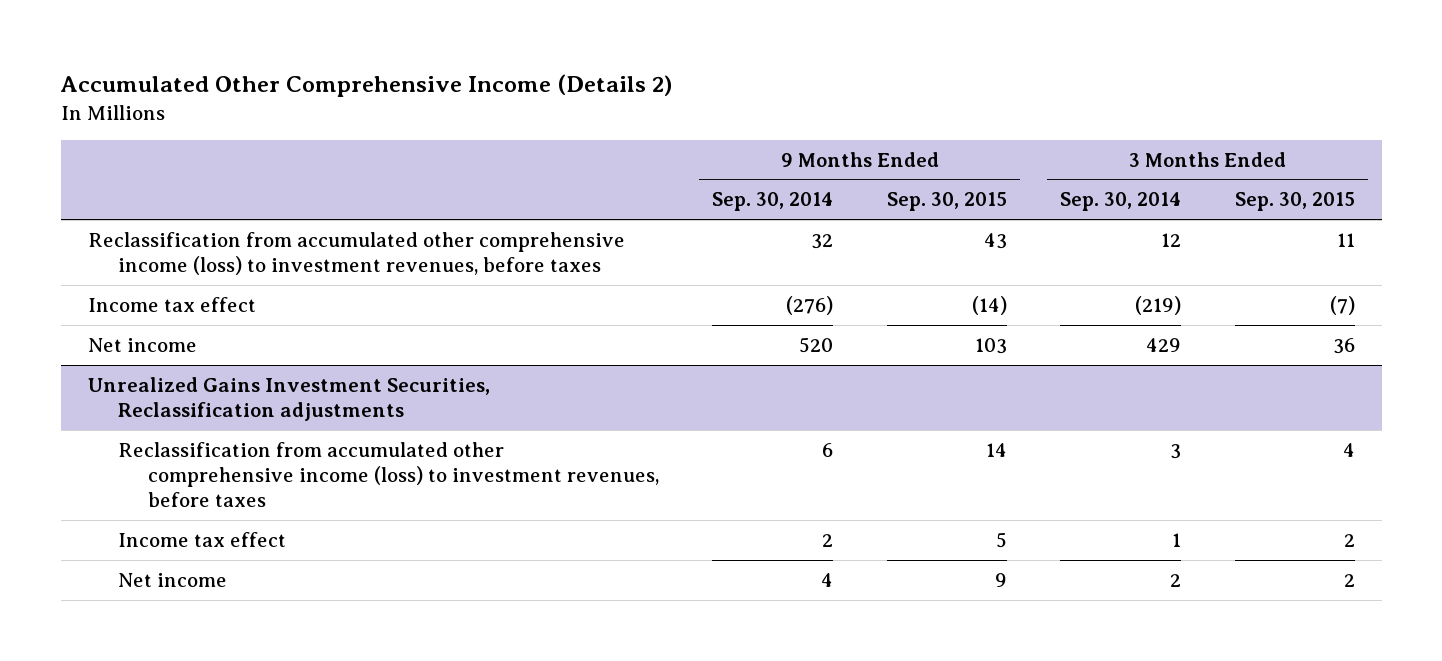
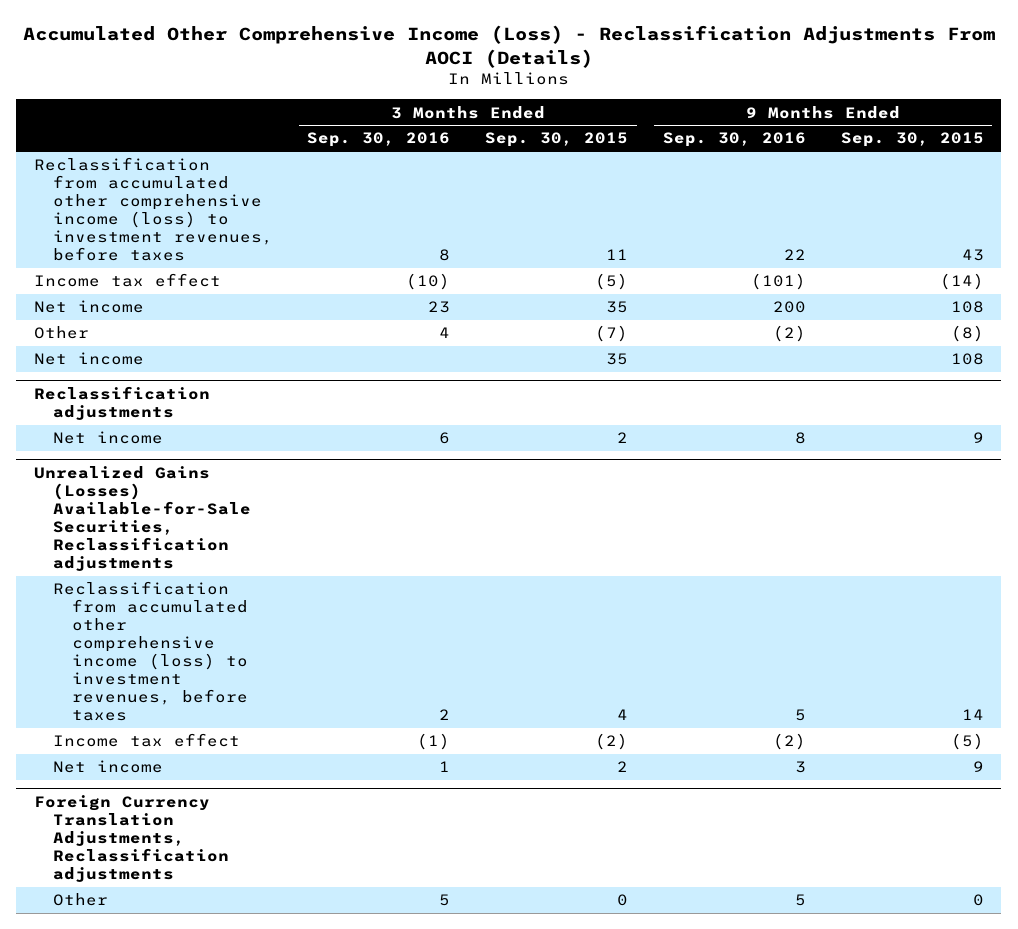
- Accumulated Other Comprehensive Income (Details 2)
+ Accumulated Other Comprehensive Income (Loss) - Reclassification Adjustments From AOCI (Details)
- | 9 Months Ended Sep. 30, 2014 | 9 Months Ended Sep. 30, 2015 | 3 Months Ended Sep. 30, 2014 | 3 Months Ended Sep. 30, 2015
+ | 3 Months Ended Sep. 30, 2016 | 3 Months Ended Sep. 30, 2015 | 9 Months Ended Sep. 30, 2016 | 9 Months Ended Sep. 30, 2015
- Income tax effect | (276) | (14) | (219) | (7)
- Net income | 520 | 103 | 429 | 36
- Unrealized Gains Investment Securities, Reclassification adjustments
+ Income tax effect | (10) | (5) | (101) | (14)
+ Net income | 23 | 35 | 200 | 108
+ Other | 4 | (7) | (2) | (8)
+ Net income | | 35 | | 108
+ Reclassification adjustments
+ Net income | 6 | 2 | 8 | 9
+ Unrealized Gains (Losses) Available-for-Sale Securities, Reclassification adjustments
- Income tax effect | 2 | 5 | 1 | 2
+ Income tax effect | (1) | (2) | (2) | (5)
+ Foreign Currency Translation Adjustments, Reclassification adjustments
+ Other | 5 | 0 | 5 | 0

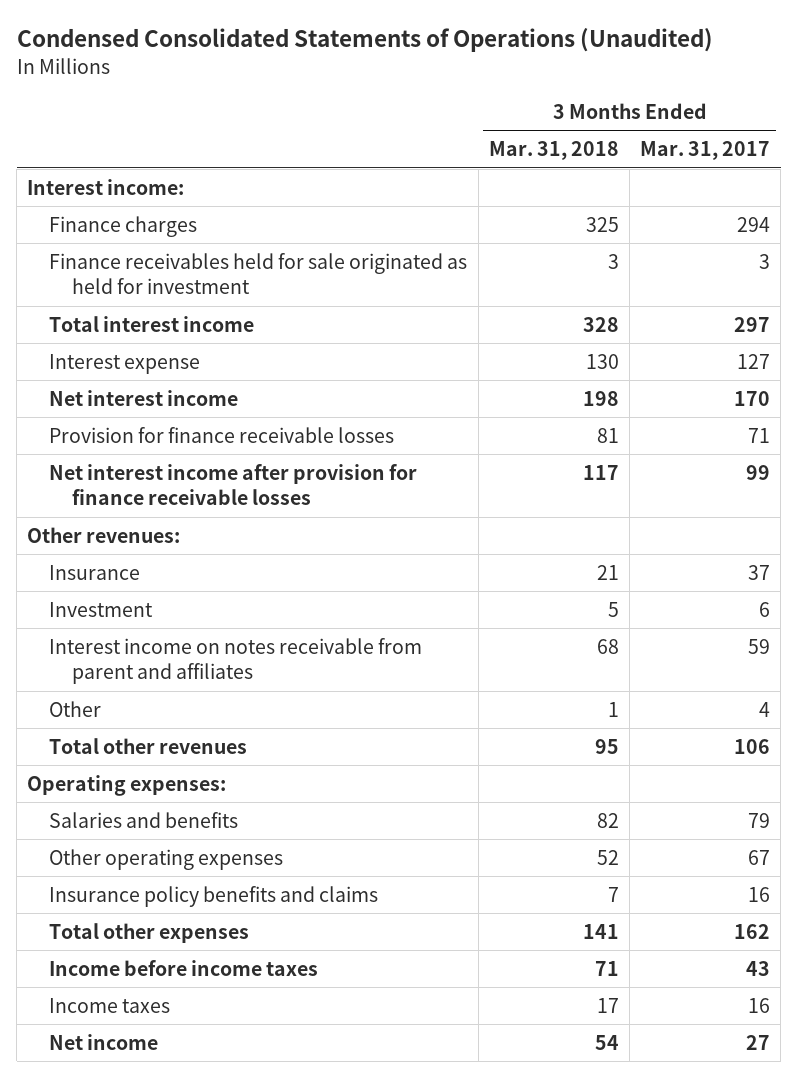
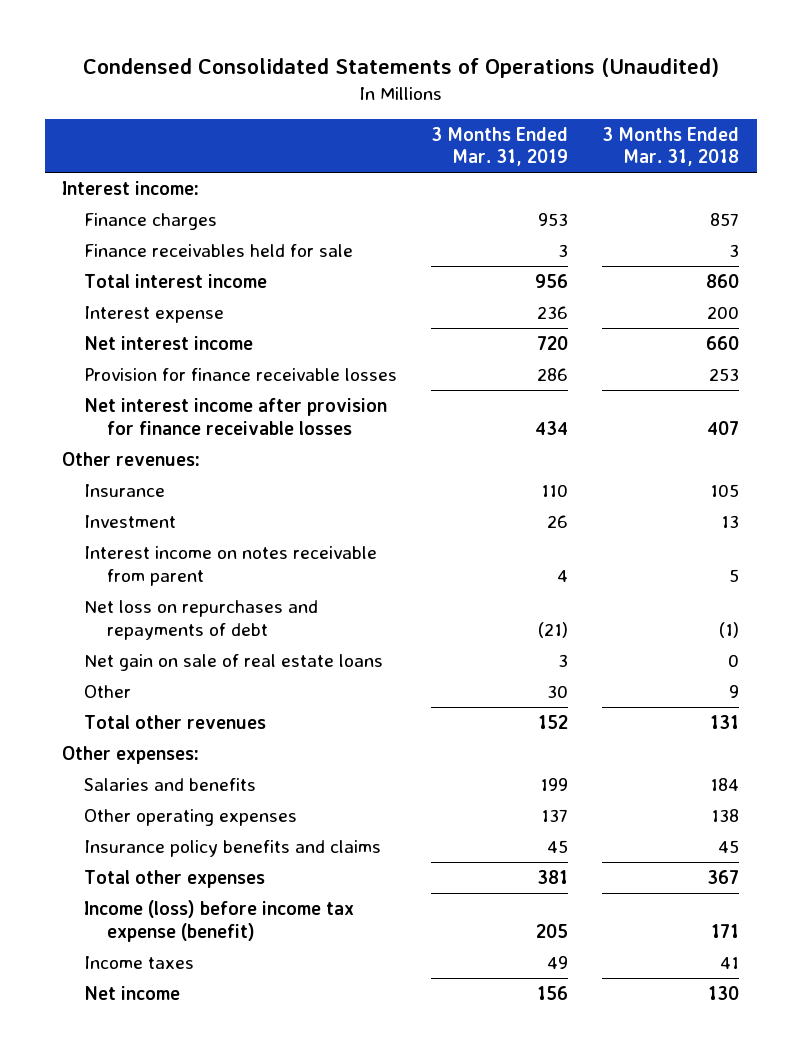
- | 3 Months Ended Mar. 31, 2018 | 3 Months Ended Mar. 31, 2017
+ | 3 Months Ended Mar. 31, 2019 | 3 Months Ended Mar. 31, 2018
- Finance charges | 325 | 294
- Finance receivables held for sale originated as held for investment | 3 | 3
- Total interest income | 328 | 297
- Interest expense | 130 | 127
- Net interest income | 198 | 170
- Provision for finance receivable losses | 81 | 71
- Net interest income after provision for finance receivable losses | 117 | 99
+ Finance charges | 953 | 857
+ Finance receivables held for sale | 3 | 3
+ Total interest income | 956 | 860
+ Interest expense | 236 | 200
+ Net interest income | 720 | 660
+ Provision for finance receivable losses | 286 | 253
+ Net interest income after provision for finance receivable losses | 434 | 407
- Insurance | 21 | 37
- Investment | 5 | 6
- Interest income on notes receivable from parent and affiliates | 68 | 59
- Other | 1 | 4
- Total other revenues | 95 | 106
- Operating expenses:
- Salaries and benefits | 82 | 79
- Other operating expenses | 52 | 67
- Insurance policy benefits and claims | 7 | 16
- Total other expenses | 141 | 162
- Income before income taxes | 71 | 43
- Income taxes | 17 | 16
- Net income | 54 | 27
+ Insurance | 110 | 105
+ Investment | 26 | 13
+ Interest income on notes receivable from parent | 4 | 5
+ Net loss on repurchases and repayments of debt | (21) | (1)
+ Net gain on sale of real estate loans | 3 | 0
+ Other | 30 | 9
+ Total other revenues | 152 | 131
+ Other expenses:
+ Salaries and benefits | 199 | 184
+ Other operating expenses | 137 | 138
+ Insurance policy benefits and claims | 45 | 45
+ Total other expenses | 381 | 367
+ Income (loss) before income tax expense (benefit) | 205 | 171
+ Income taxes | 49 | 41
+ Net income | 156 | 130

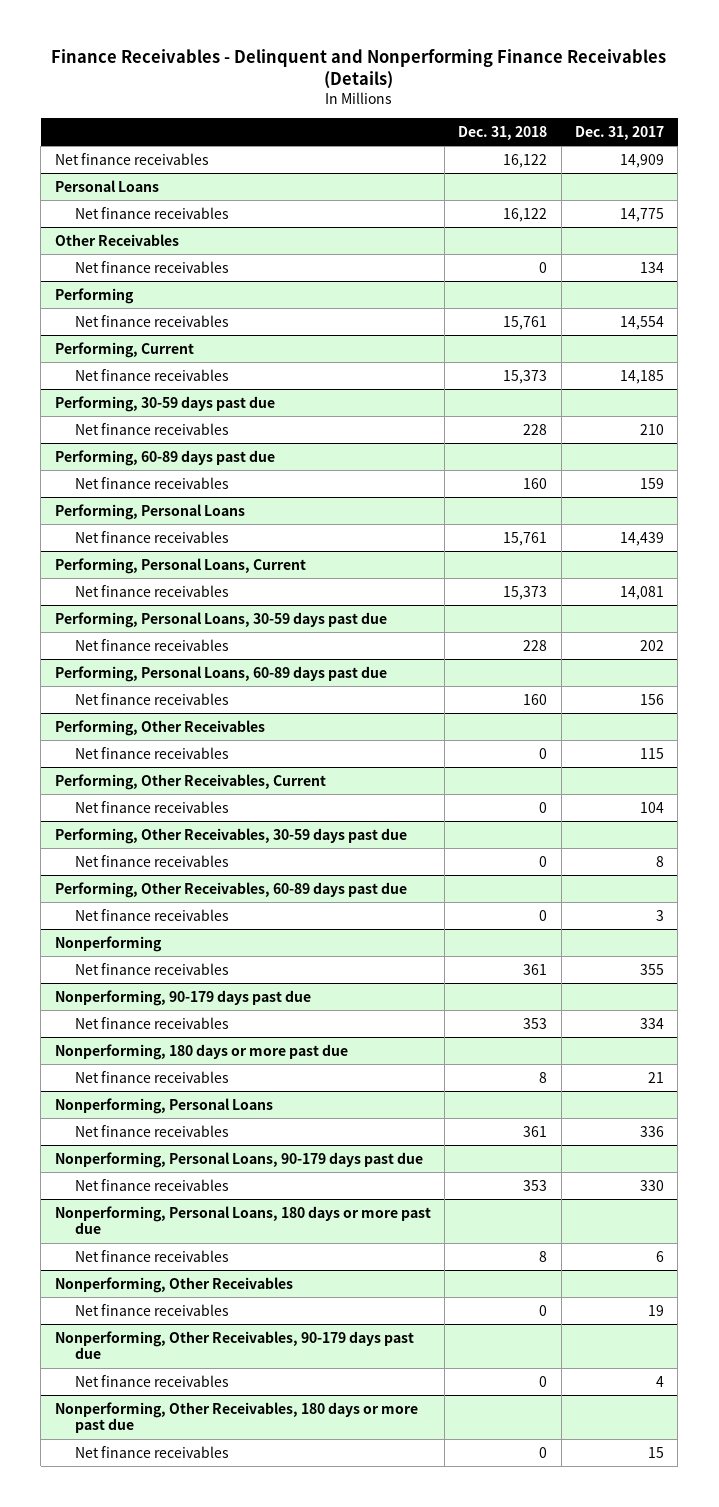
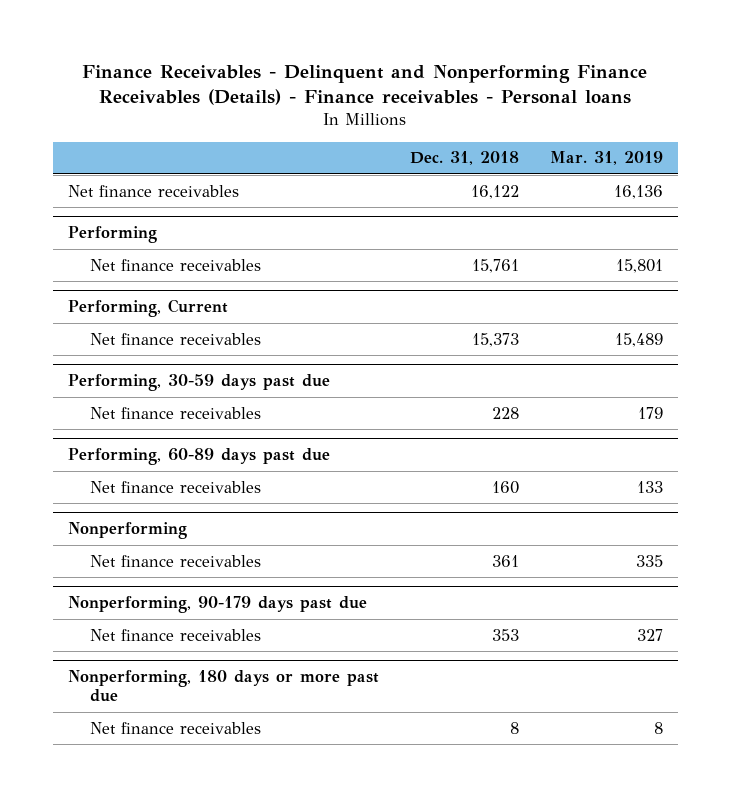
- Finance Receivables - Delinquent and Nonperforming Finance Receivables (Details)
+ Finance Receivables - Delinquent and Nonperforming Finance Receivables (Details) - Finance receivables - Personal loans
- | Dec. 31, 2018 | Dec. 31, 2017
+ | Dec. 31, 2018 | Mar. 31, 2019
- Personal Loans
- Net finance receivables | 16,122 | 14,775
- Other Receivables
- Net finance receivables | 0 | 134
- Performing, Personal Loans
- Net finance receivables | 15,761 | 14,439
- Performing, Personal Loans, Current
- Net finance receivables | 15,373 | 14,081
- Performing, Personal Loans, 30-59 days past due
- Net finance receivables | 228 | 202
- Performing, Personal Loans, 60-89 days past due
- Net finance receivables | 160 | 156
- Performing, Other Receivables
- Net finance receivables | 0 | 115
- Performing, Other Receivables, Current
- Net finance receivables | 0 | 104
- Performing, Other Receivables, 30-59 days past due
- Net finance receivables | 0 | 8
- Performing, Other Receivables, 60-89 days past due
- Net finance receivables | 0 | 3
- Nonperforming, Personal Loans
- Net finance receivables | 361 | 336
- Nonperforming, Personal Loans, 90-179 days past due
- Net finance receivables | 353 | 330
- Nonperforming, Personal Loans, 180 days or more past due
- Net finance receivables | 8 | 6
- Nonperforming, Other Receivables
- Net finance receivables | 0 | 19
- Nonperforming, Other Receivables, 90-179 days past due
- Net finance receivables | 0 | 4
- Nonperforming, Other Receivables, 180 days or more past due
- Net finance receivables | 0 | 15

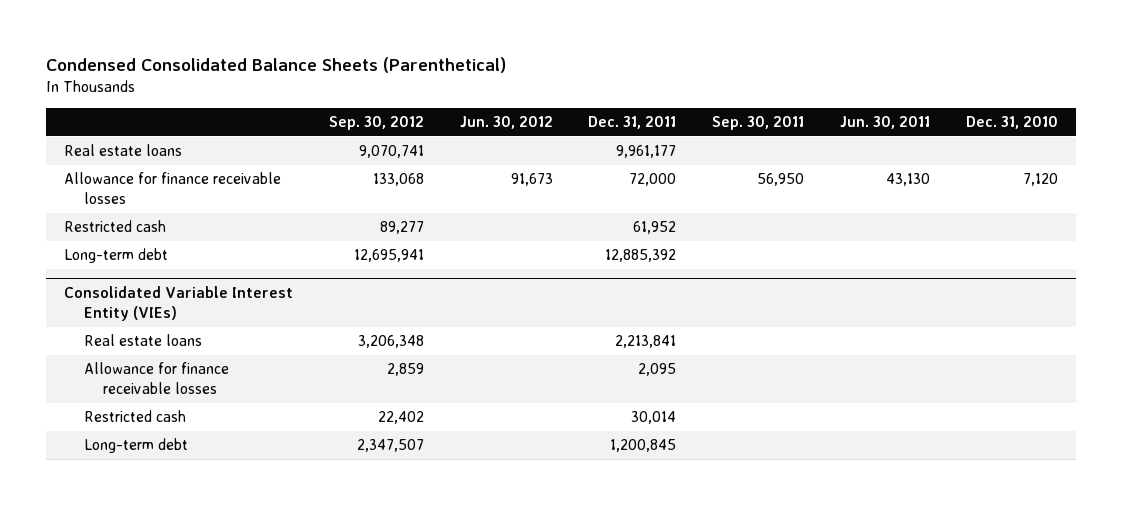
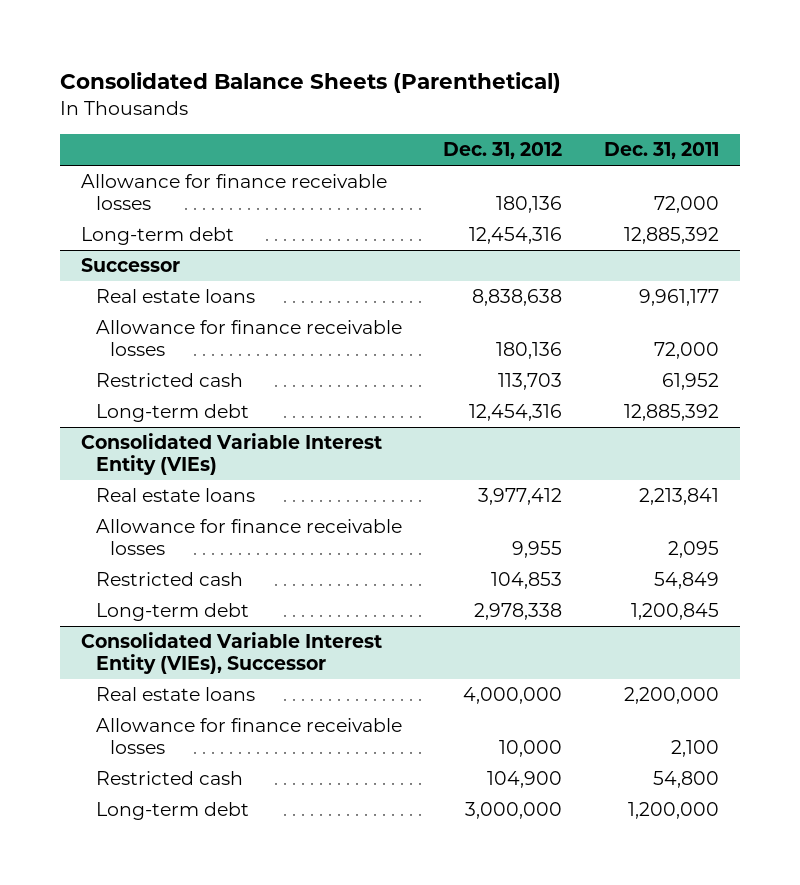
- Condensed Consolidated Balance Sheets (Parenthetical)
+ Consolidated Balance Sheets (Parenthetical)
- | Sep. 30, 2012 | Jun. 30, 2012 | Dec. 31, 2011 | Sep. 30, 2011 | Jun. 30, 2011 | Dec. 31, 2010
+ | Dec. 31, 2012 | Dec. 31, 2011
+ Allowance for finance receivable losses | 180,136 | 72,000
+ Long-term debt | 12,454,316 | 12,885,392
+ Successor
@ Consolidated Variable Interest Entity (VIEs)
- Restricted cash | 22,402 | | 30,014 | | |
+ Restricted cash | 104,853 | 54,849
+ Consolidated Variable Interest Entity (VIEs), Successor
+ Real estate loans | 4,000,000 | 2,200,000
+ Allowance for finance receivable losses | 10,000 | 2,100
+ Restricted cash | 104,900 | 54,800
+ Long-term debt | 3,000,000 | 1,200,000

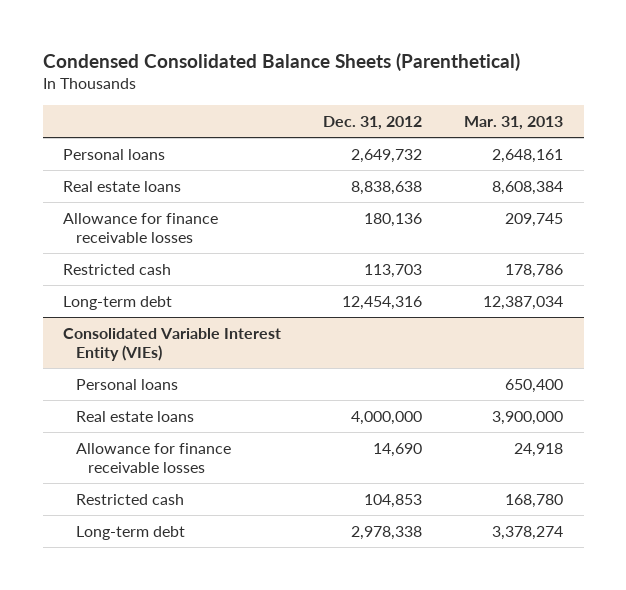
- Consolidated Balance Sheets (Parenthetical)
+ Condensed Consolidated Balance Sheets (Parenthetical)
- | Dec. 31, 2012 | Dec. 31, 2011
+ | Dec. 31, 2012 | Mar. 31, 2013
- Allowance for finance receivable losses | 180,136 | 72,000
- Long-term debt | 12,454,316 | 12,885,392
- Successor
+ Personal loans | 2,649,732 | 2,648,161
@ Consolidated Variable Interest Entity (VIEs)
- Real estate loans | 3,977,412 | 2,213,841
- Allowance for finance receivable losses | 9,955 | 2,095
+ Personal loans | | 650,400
+ Real estate loans | 4,000,000 | 3,900,000
+ Allowance for finance receivable losses | 14,690 | 24,918
- Consolidated Variable Interest Entity (VIEs), Successor
- Real estate loans | 4,000,000 | 2,200,000
- Allowance for finance receivable losses | 10,000 | 2,100
- Restricted cash | 104,900 | 54,800
- Long-term debt | 3,000,000 | 1,200,000

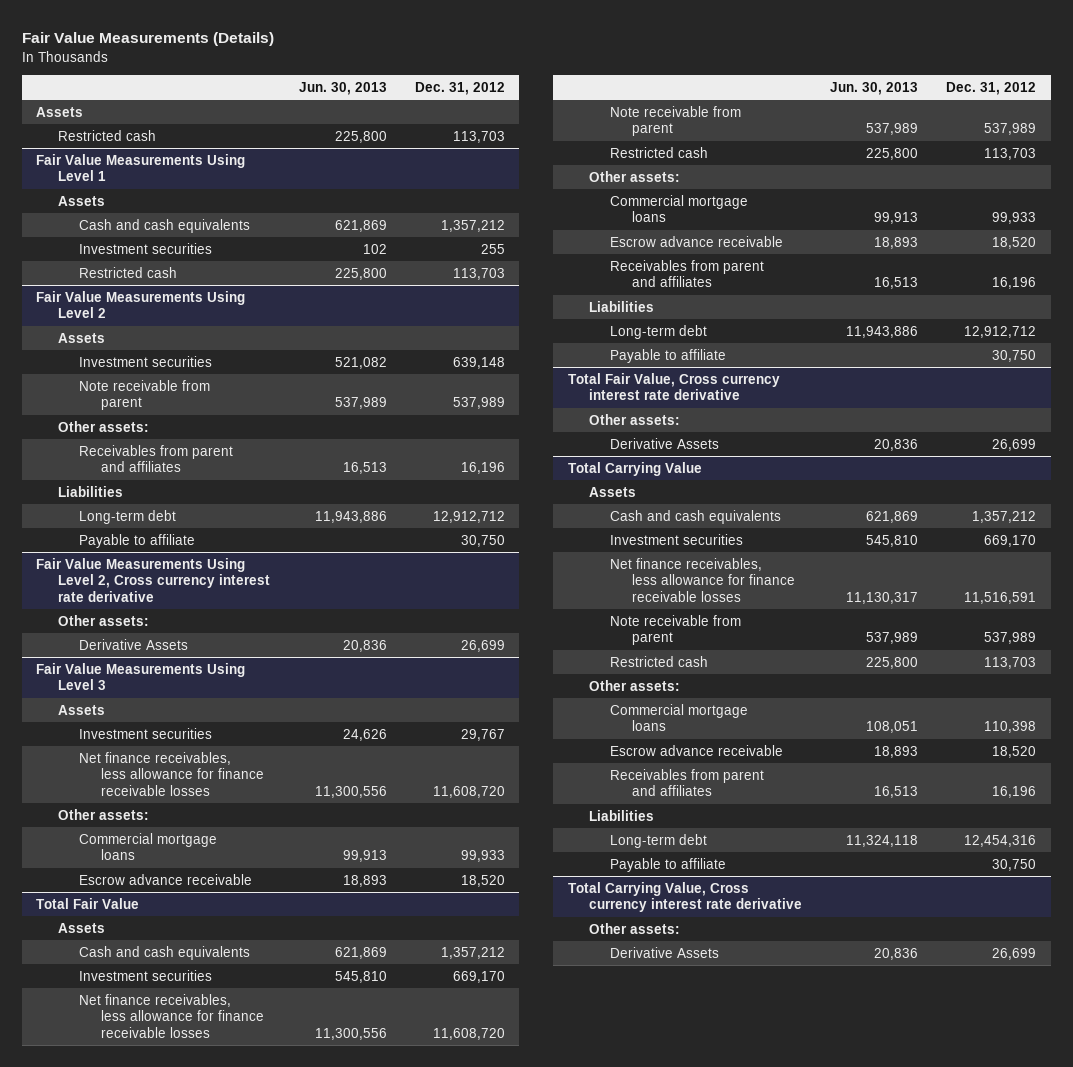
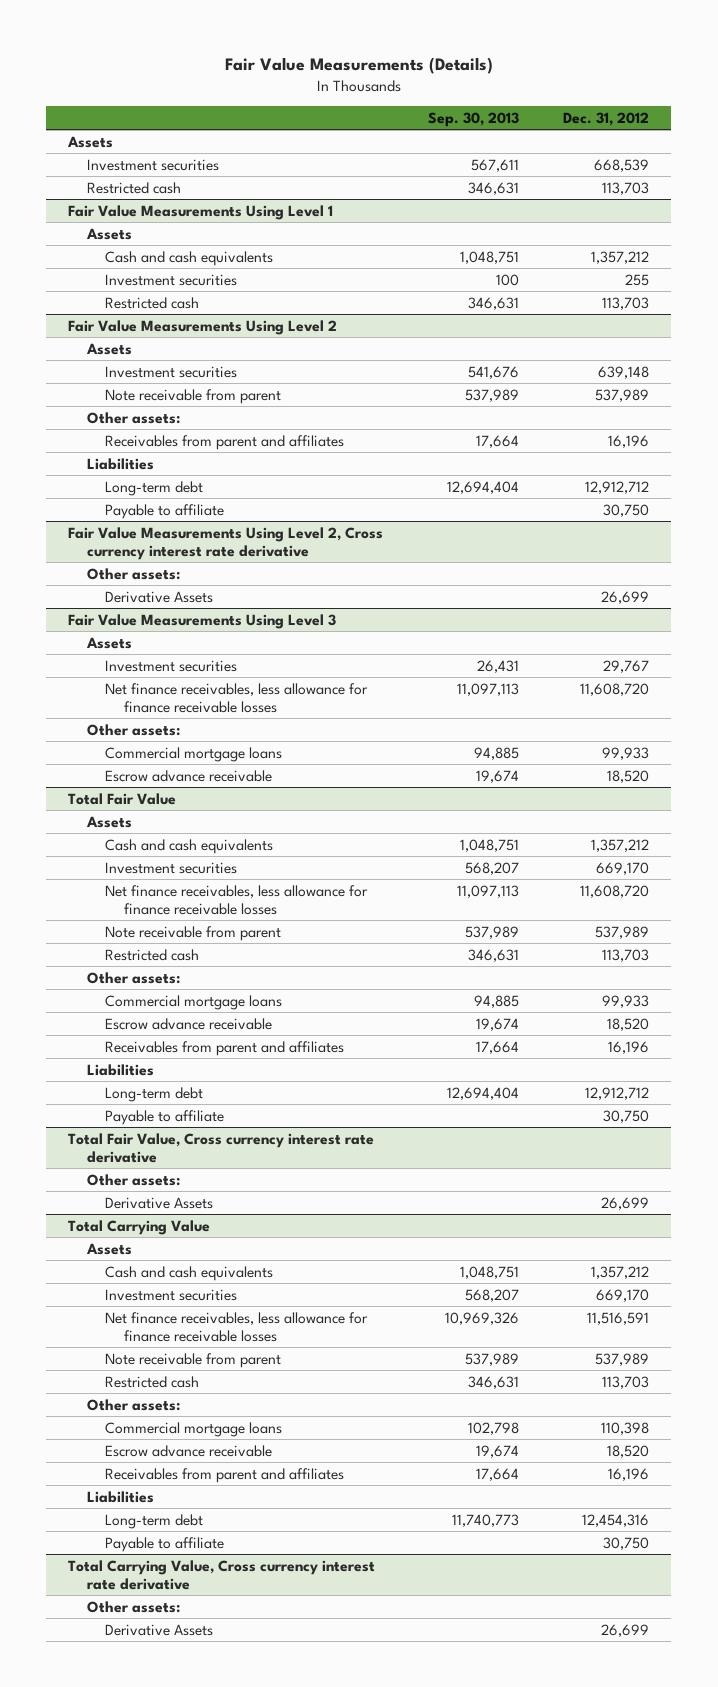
- | Jun. 30, 2013 | Dec. 31, 2012
+ | Sep. 30, 2013 | Dec. 31, 2012
+ Investment securities | 567,611 | 668,539

